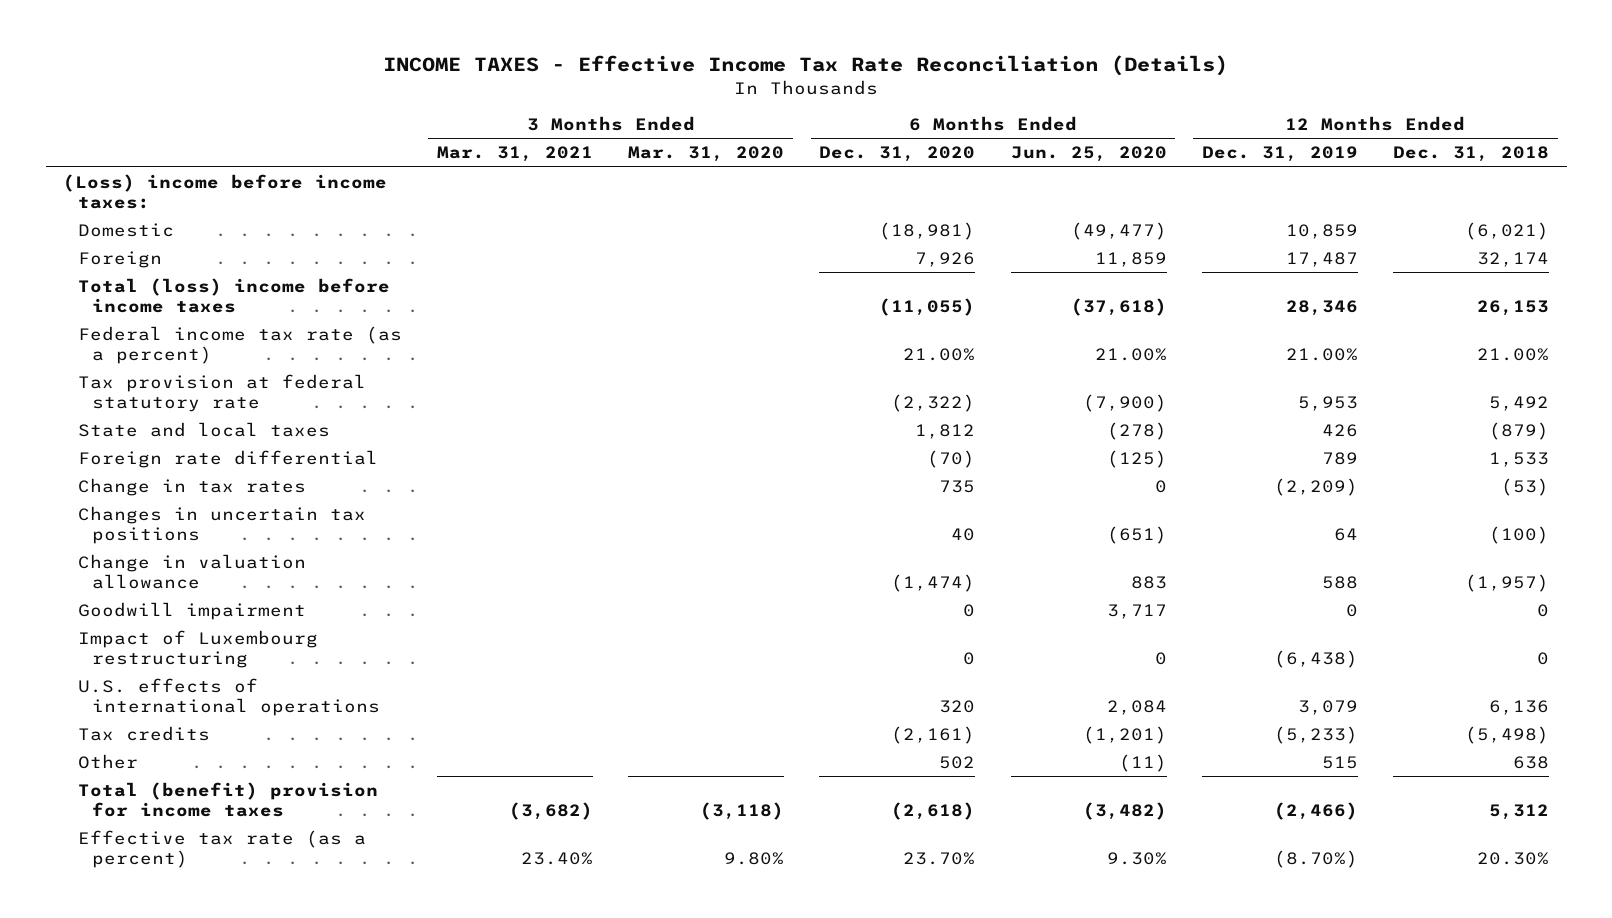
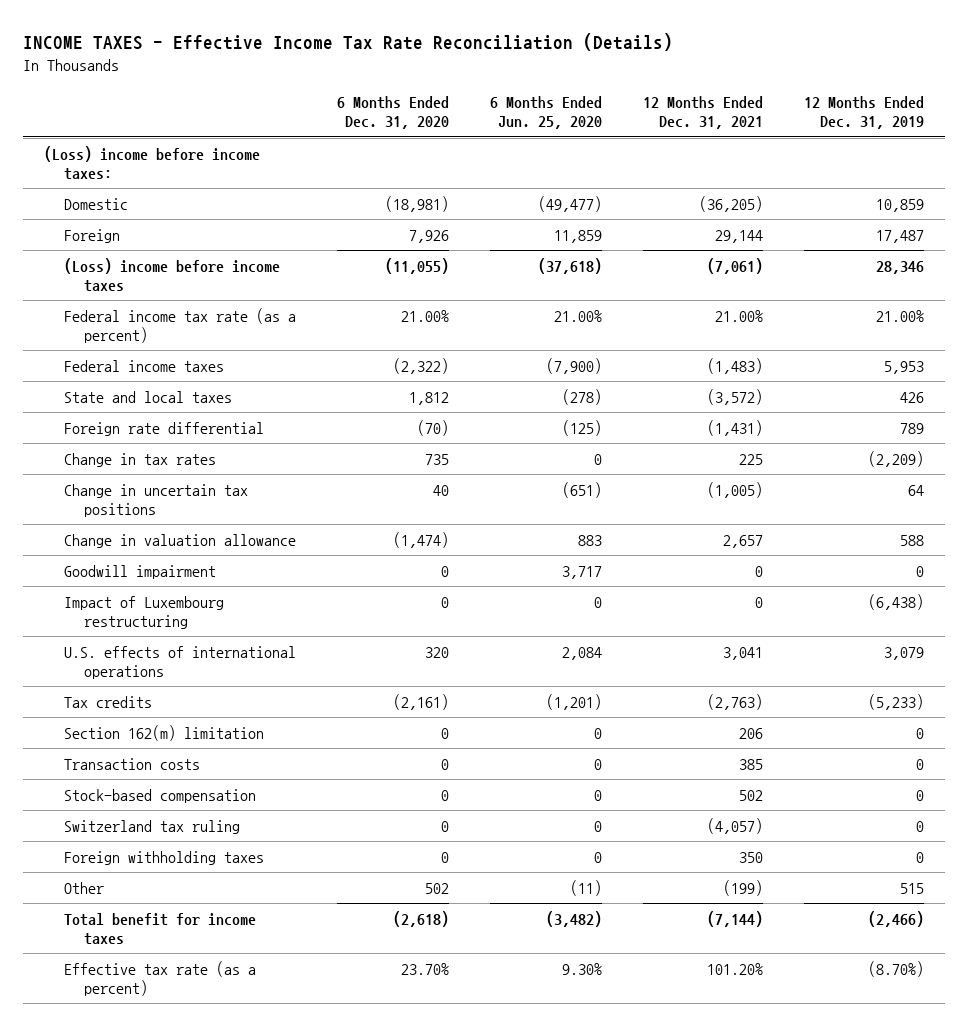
- | 3 Months Ended Mar. 31, 2021 | 3 Months Ended Mar. 31, 2020 | 6 Months Ended Dec. 31, 2020 | 6 Months Ended Jun. 25, 2020 | 12 Months Ended Dec. 31, 2019 | 12 Months Ended Dec. 31, 2018
+ | 6 Months Ended Dec. 31, 2020 | 6 Months Ended Jun. 25, 2020 | 12 Months Ended Dec. 31, 2021 | 12 Months Ended Dec. 31, 2019
- Total (loss) income before income taxes | | | (11,055) | (37,618) | 28,346 | 26,153
+ (Loss) income before income taxes | (11,055) | (37,618) | (7,061) | 28,346
- Tax provision at federal statutory rate | | | (2,322) | (7,900) | 5,953 | 5,492
+ Federal income taxes | (2,322) | (7,900) | (1,483) | 5,953
- Changes in uncertain tax positions | | | 40 | (651) | 64 | (100)
+ Change in uncertain tax positions | 40 | (651) | (1,005) | 64
+ Section 162(m) limitation | 0 | 0 | 206 | 0
+ Transaction costs | 0 | 0 | 385 | 0
+ Stock-based compensation | 0 | 0 | 502 | 0
+ Switzerland tax ruling | 0 | 0 | (4,057) | 0
+ Foreign withholding taxes | 0 | 0 | 350 | 0
- Total (benefit) provision for income taxes | (3,682) | (3,118) | (2,618) | (3,482) | (2,466) | 5,312
+ Total benefit for income taxes | (2,618) | (3,482) | (7,144) | (2,466)

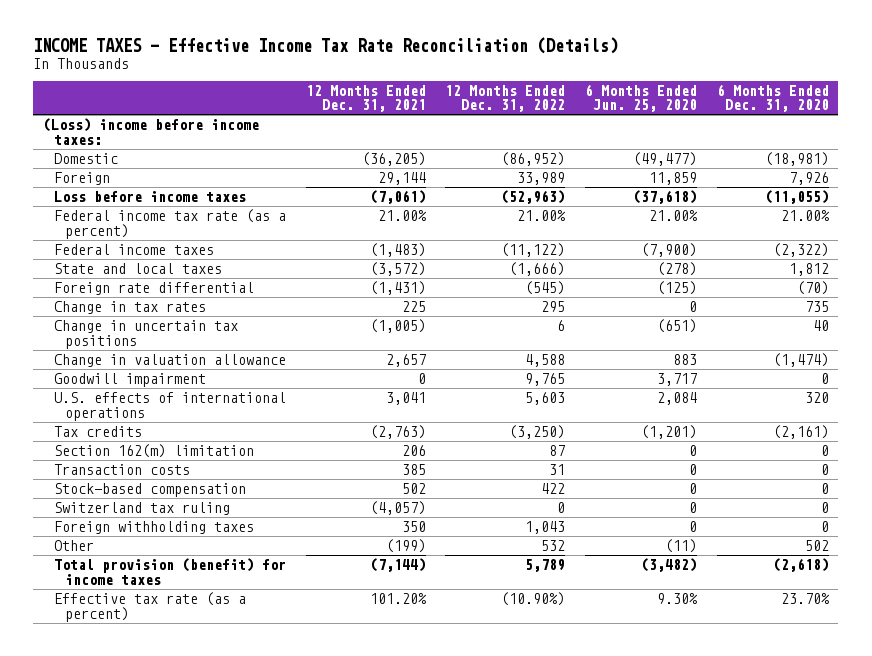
- | 6 Months Ended Dec. 31, 2020 | 6 Months Ended Jun. 25, 2020 | 12 Months Ended Dec. 31, 2021 | 12 Months Ended Dec. 31, 2019
+ | 12 Months Ended Dec. 31, 2021 | 12 Months Ended Dec. 31, 2022 | 6 Months Ended Jun. 25, 2020 | 6 Months Ended Dec. 31, 2020
- (Loss) income before income taxes | (11,055) | (37,618) | (7,061) | 28,346
+ Loss before income taxes | (7,061) | (52,963) | (37,618) | (11,055)
- Impact of Luxembourg restructuring | 0 | 0 | 0 | (6,438)
- Total benefit for income taxes | (2,618) | (3,482) | (7,144) | (2,466)
+ Total provision (benefit) for income taxes | (7,144) | 5,789 | (3,482) | (2,618)

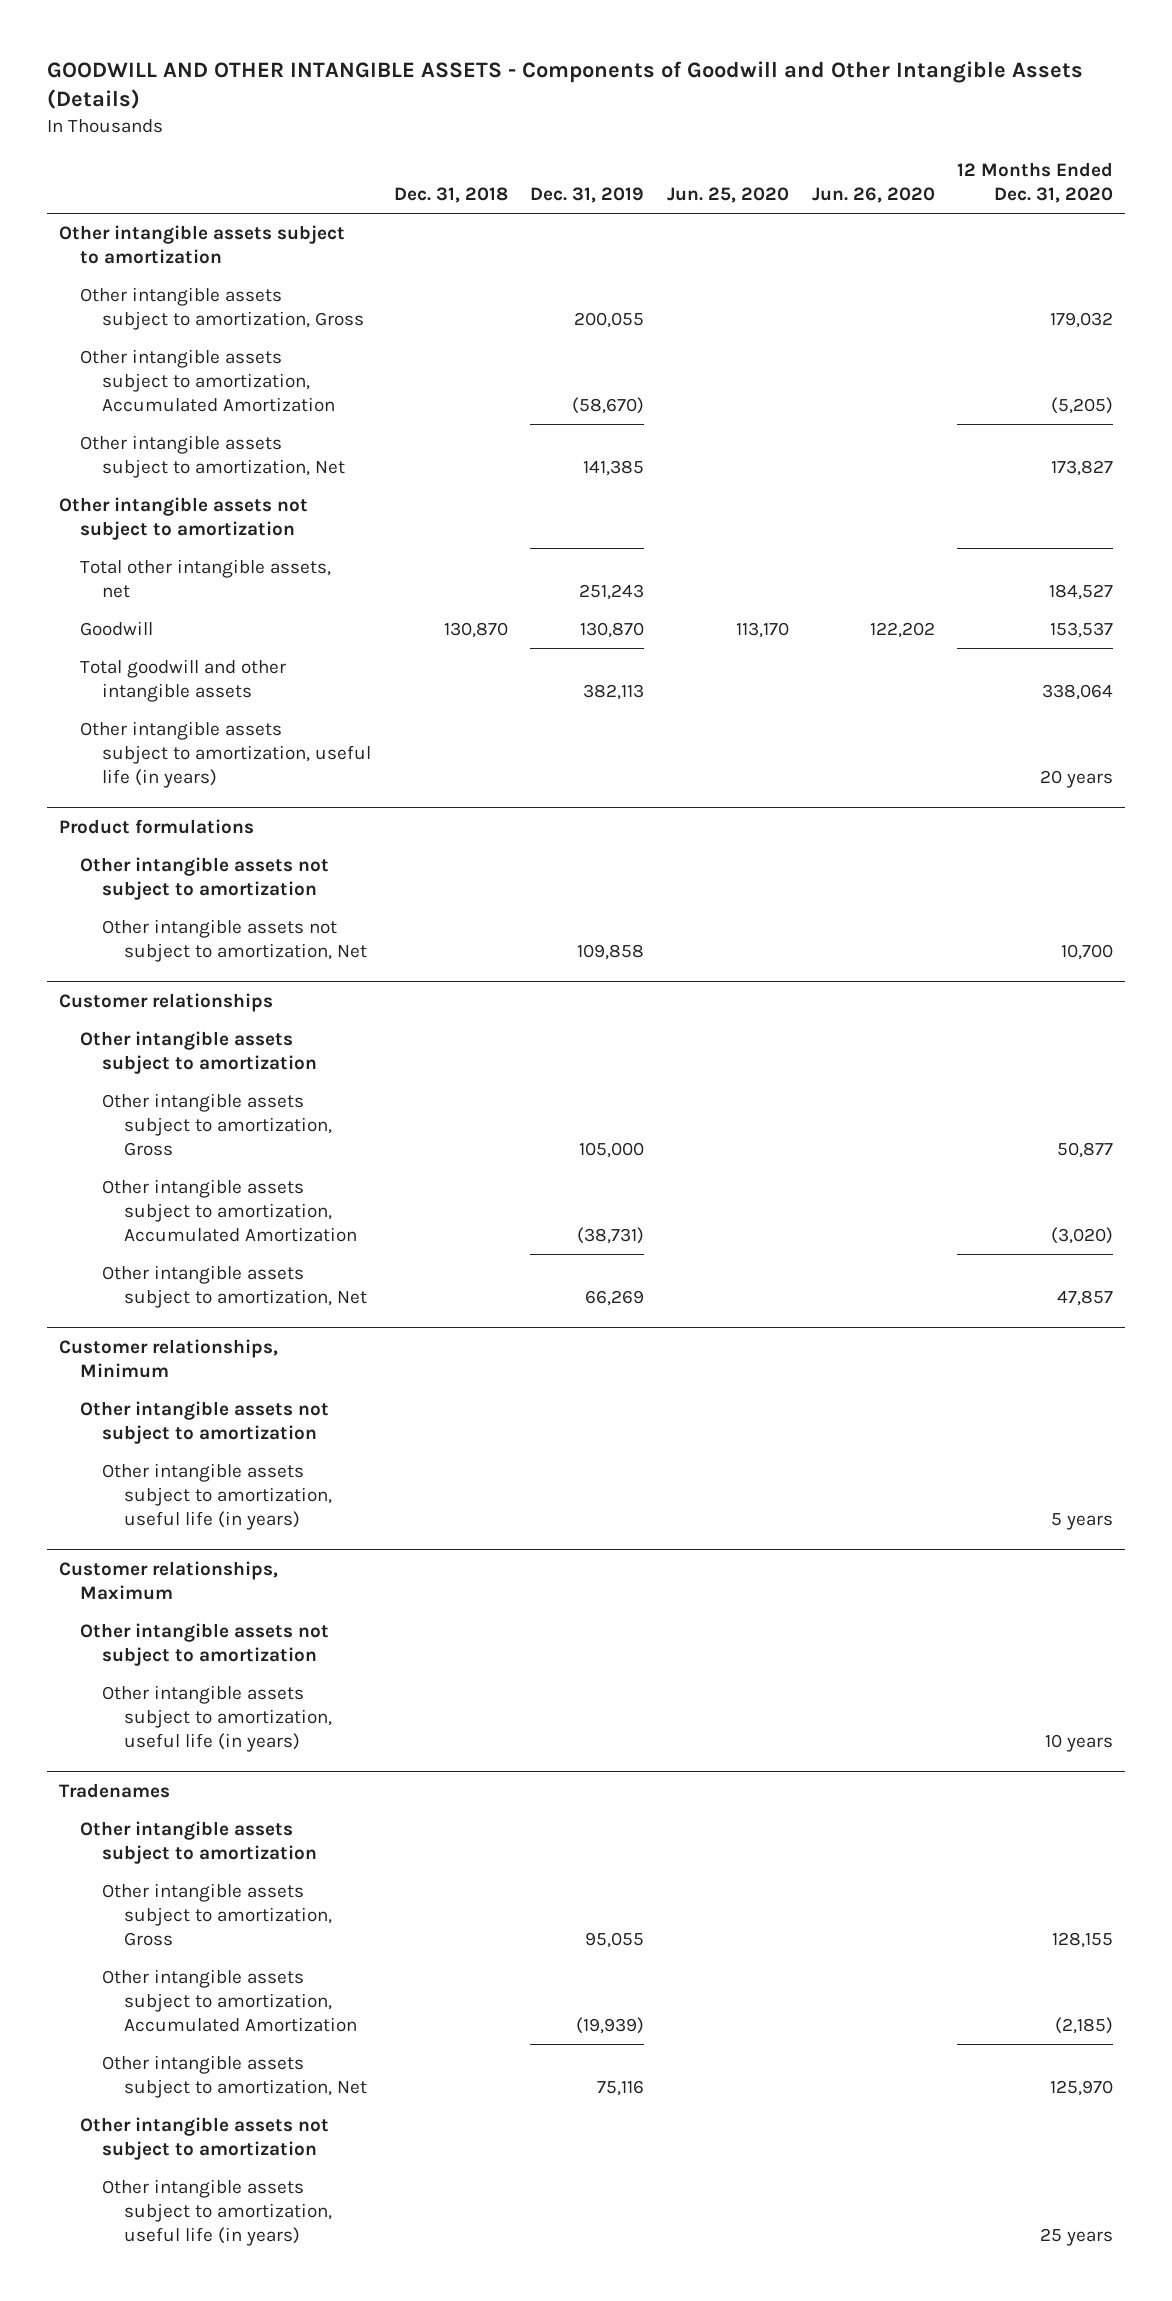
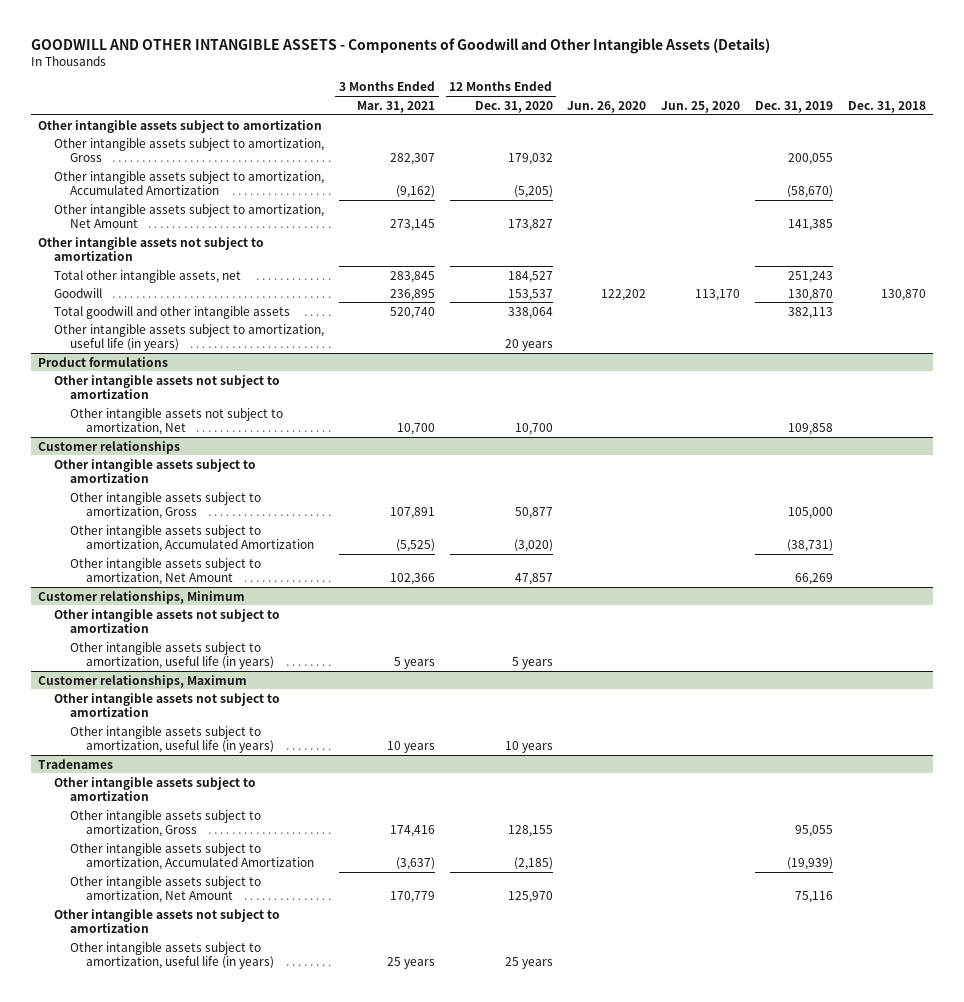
- | Dec. 31, 2018 | Dec. 31, 2019 | Jun. 25, 2020 | Jun. 26, 2020 | 12 Months Ended Dec. 31, 2020
+ | 3 Months Ended Mar. 31, 2021 | 12 Months Ended Dec. 31, 2020 | Jun. 26, 2020 | Jun. 25, 2020 | Dec. 31, 2019 | Dec. 31, 2018
- Other intangible assets subject to amortization, Net | | 141,385 | | | 173,827
+ Other intangible assets subject to amortization, Net Amount | 273,145 | 173,827 | | | 141,385 |
@ Customer relationships
- Other intangible assets subject to amortization, Net | | 66,269 | | | 47,857
+ Other intangible assets subject to amortization, Net Amount | 102,366 | 47,857 | | | 66,269 |
@ Tradenames
- Other intangible assets subject to amortization, Net | | 75,116 | | | 125,970
+ Other intangible assets subject to amortization, Net Amount | 170,779 | 125,970 | | | 75,116 |

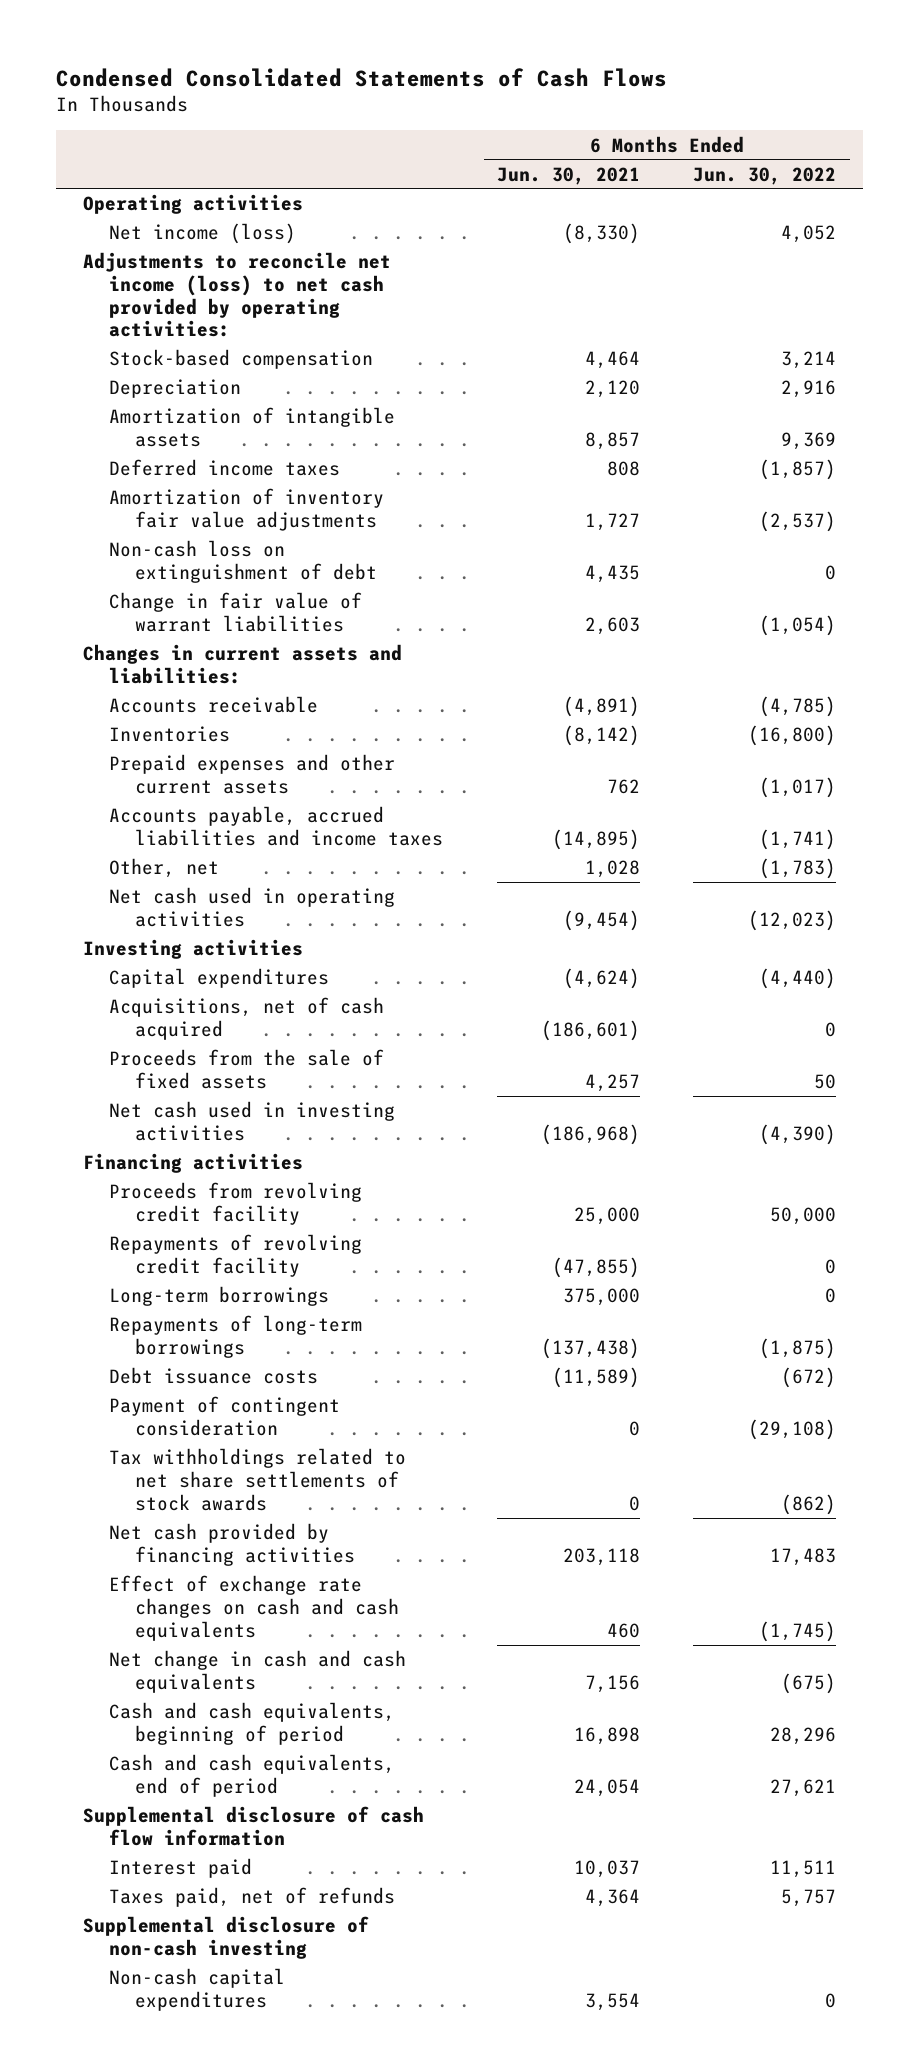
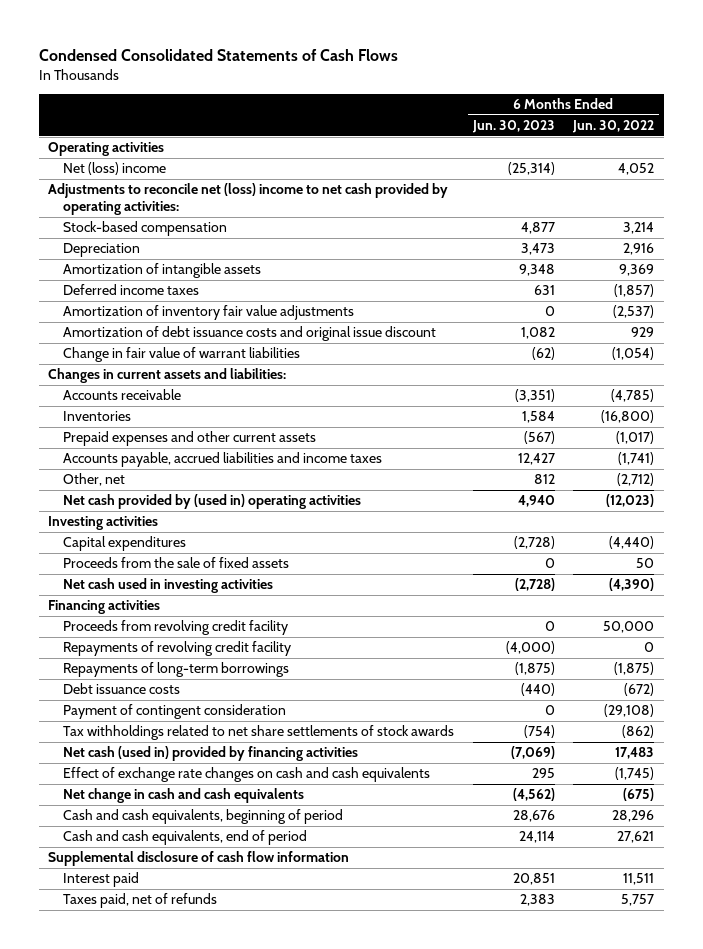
- | 6 Months Ended Jun. 30, 2021 | 6 Months Ended Jun. 30, 2022
+ | 6 Months Ended Jun. 30, 2023 | 6 Months Ended Jun. 30, 2022
- Net income (loss) | (8,330) | 4,052
- Adjustments to reconcile net income (loss) to net cash provided by operating activities:
+ Net (loss) income | (25,314) | 4,052
+ Adjustments to reconcile net (loss) income to net cash provided by operating activities:
- Non-cash loss on extinguishment of debt | 4,435 | 0
+ Amortization of debt issuance costs and original issue discount | 1,082 | 929
- Other, net | 1,028 | (1,783)
- Net cash used in operating activities | (9,454) | (12,023)
+ Other, net | 812 | (2,712)
+ Net cash provided by (used in) operating activities | 4,940 | (12,023)
- Acquisitions, net of cash acquired | (186,601) | 0
- Long-term borrowings | 375,000 | 0
- Net cash provided by financing activities | 203,118 | 17,483
+ Net cash (used in) provided by financing activities | (7,069) | 17,483
- Supplemental disclosure of non-cash investing
- Non-cash capital expenditures | 3,554 | 0

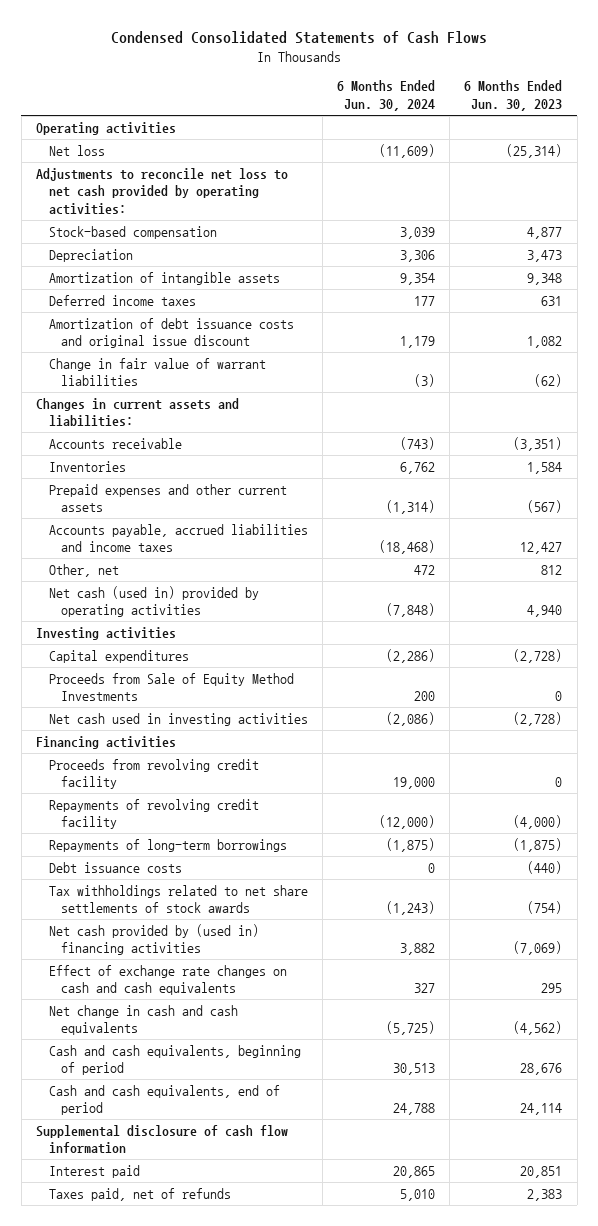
- | 6 Months Ended Jun. 30, 2023 | 6 Months Ended Jun. 30, 2022
+ | 6 Months Ended Jun. 30, 2024 | 6 Months Ended Jun. 30, 2023
- Net (loss) income | (25,314) | 4,052
- Adjustments to reconcile net (loss) income to net cash provided by operating activities:
+ Net loss | (11,609) | (25,314)
+ Adjustments to reconcile net loss to net cash provided by operating activities:
- Amortization of inventory fair value adjustments | 0 | (2,537)
- Net cash provided by (used in) operating activities | 4,940 | (12,023)
+ Net cash (used in) provided by operating activities | (7,848) | 4,940
- Proceeds from the sale of fixed assets | 0 | 50
+ Proceeds from Sale of Equity Method Investments | 200 | 0
- Payment of contingent consideration | 0 | (29,108)
- Net cash (used in) provided by financing activities | (7,069) | 17,483
+ Net cash provided by (used in) financing activities | 3,882 | (7,069)

